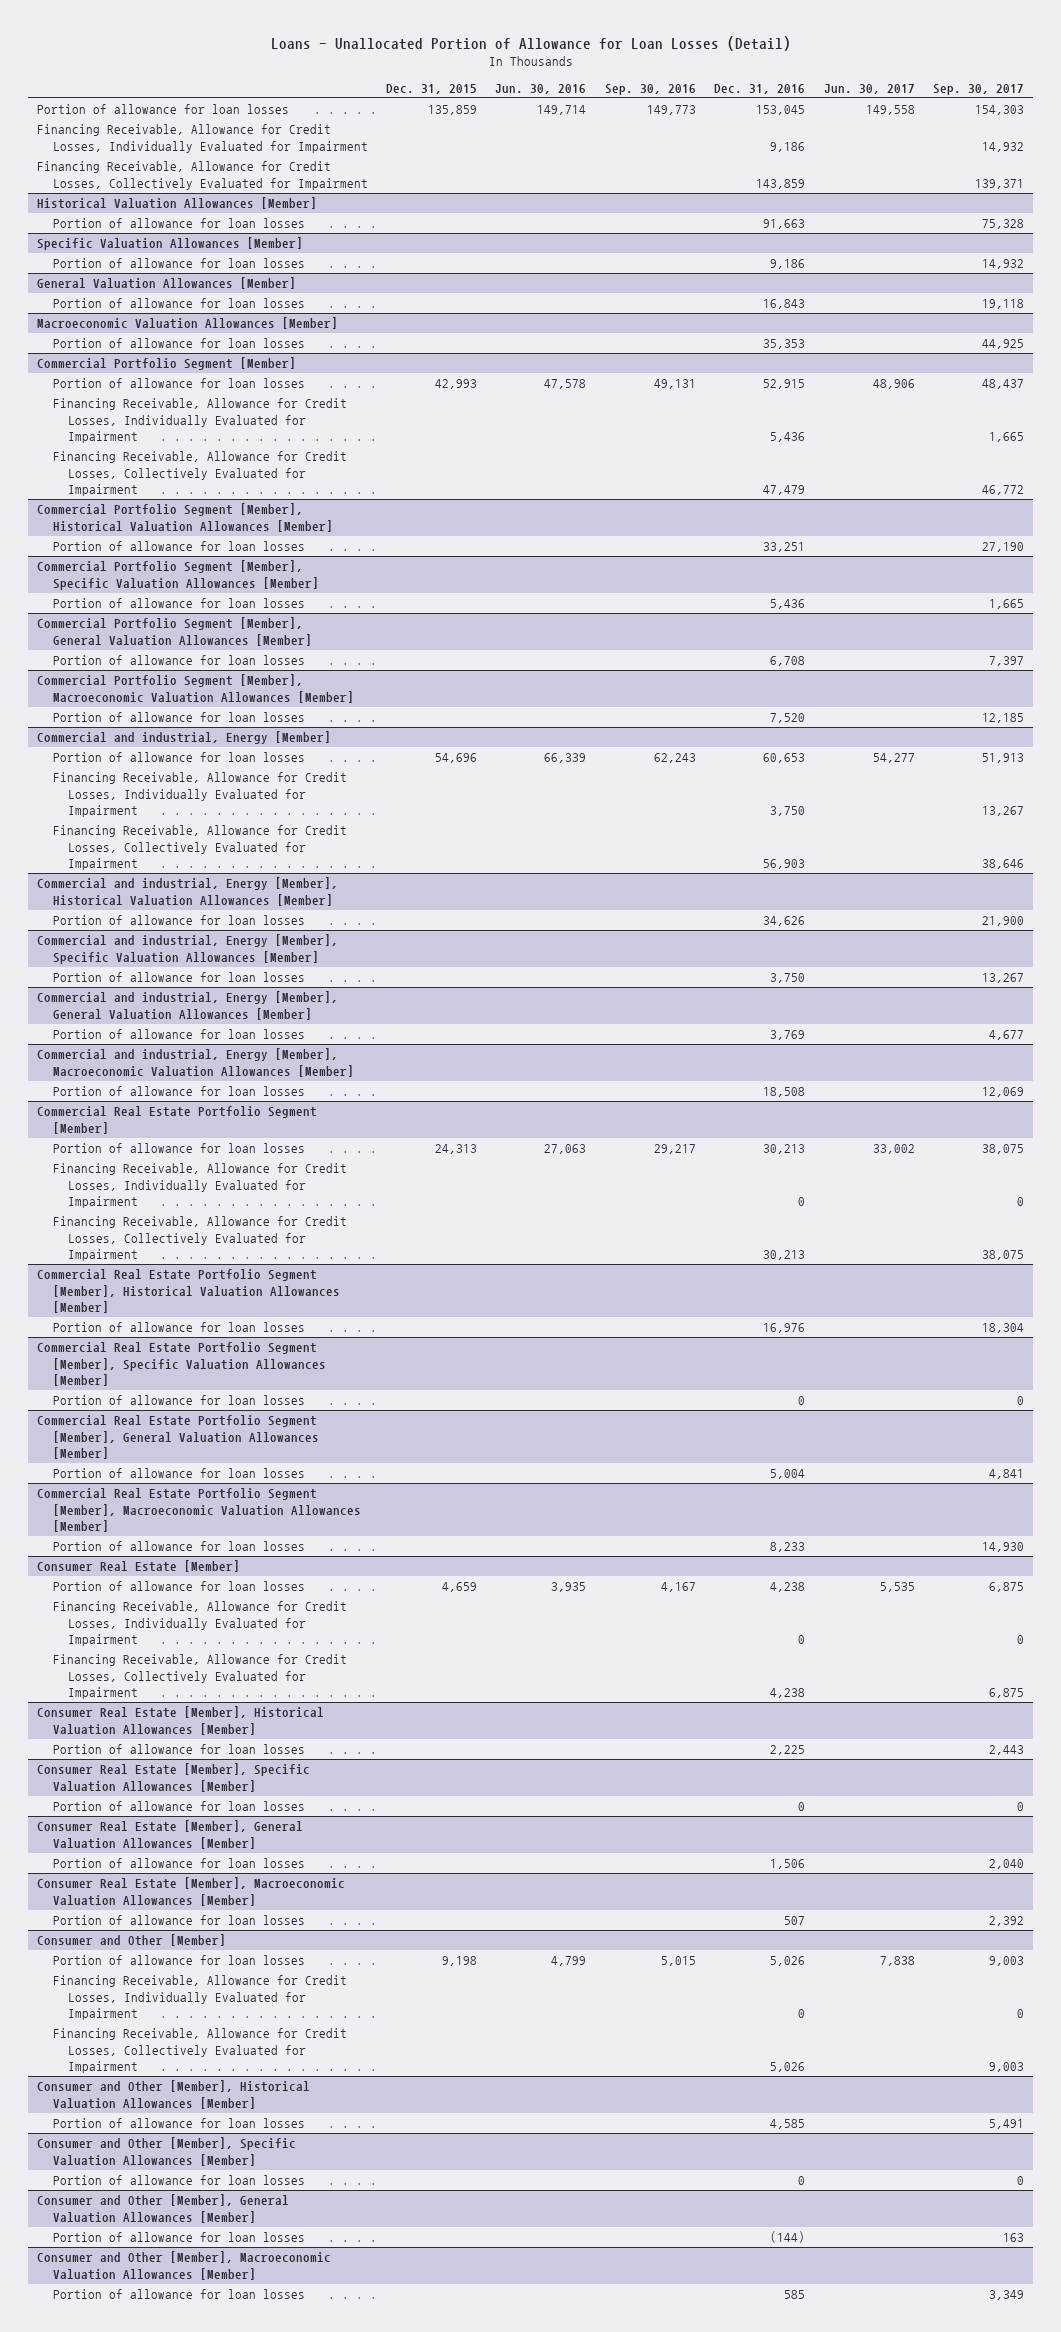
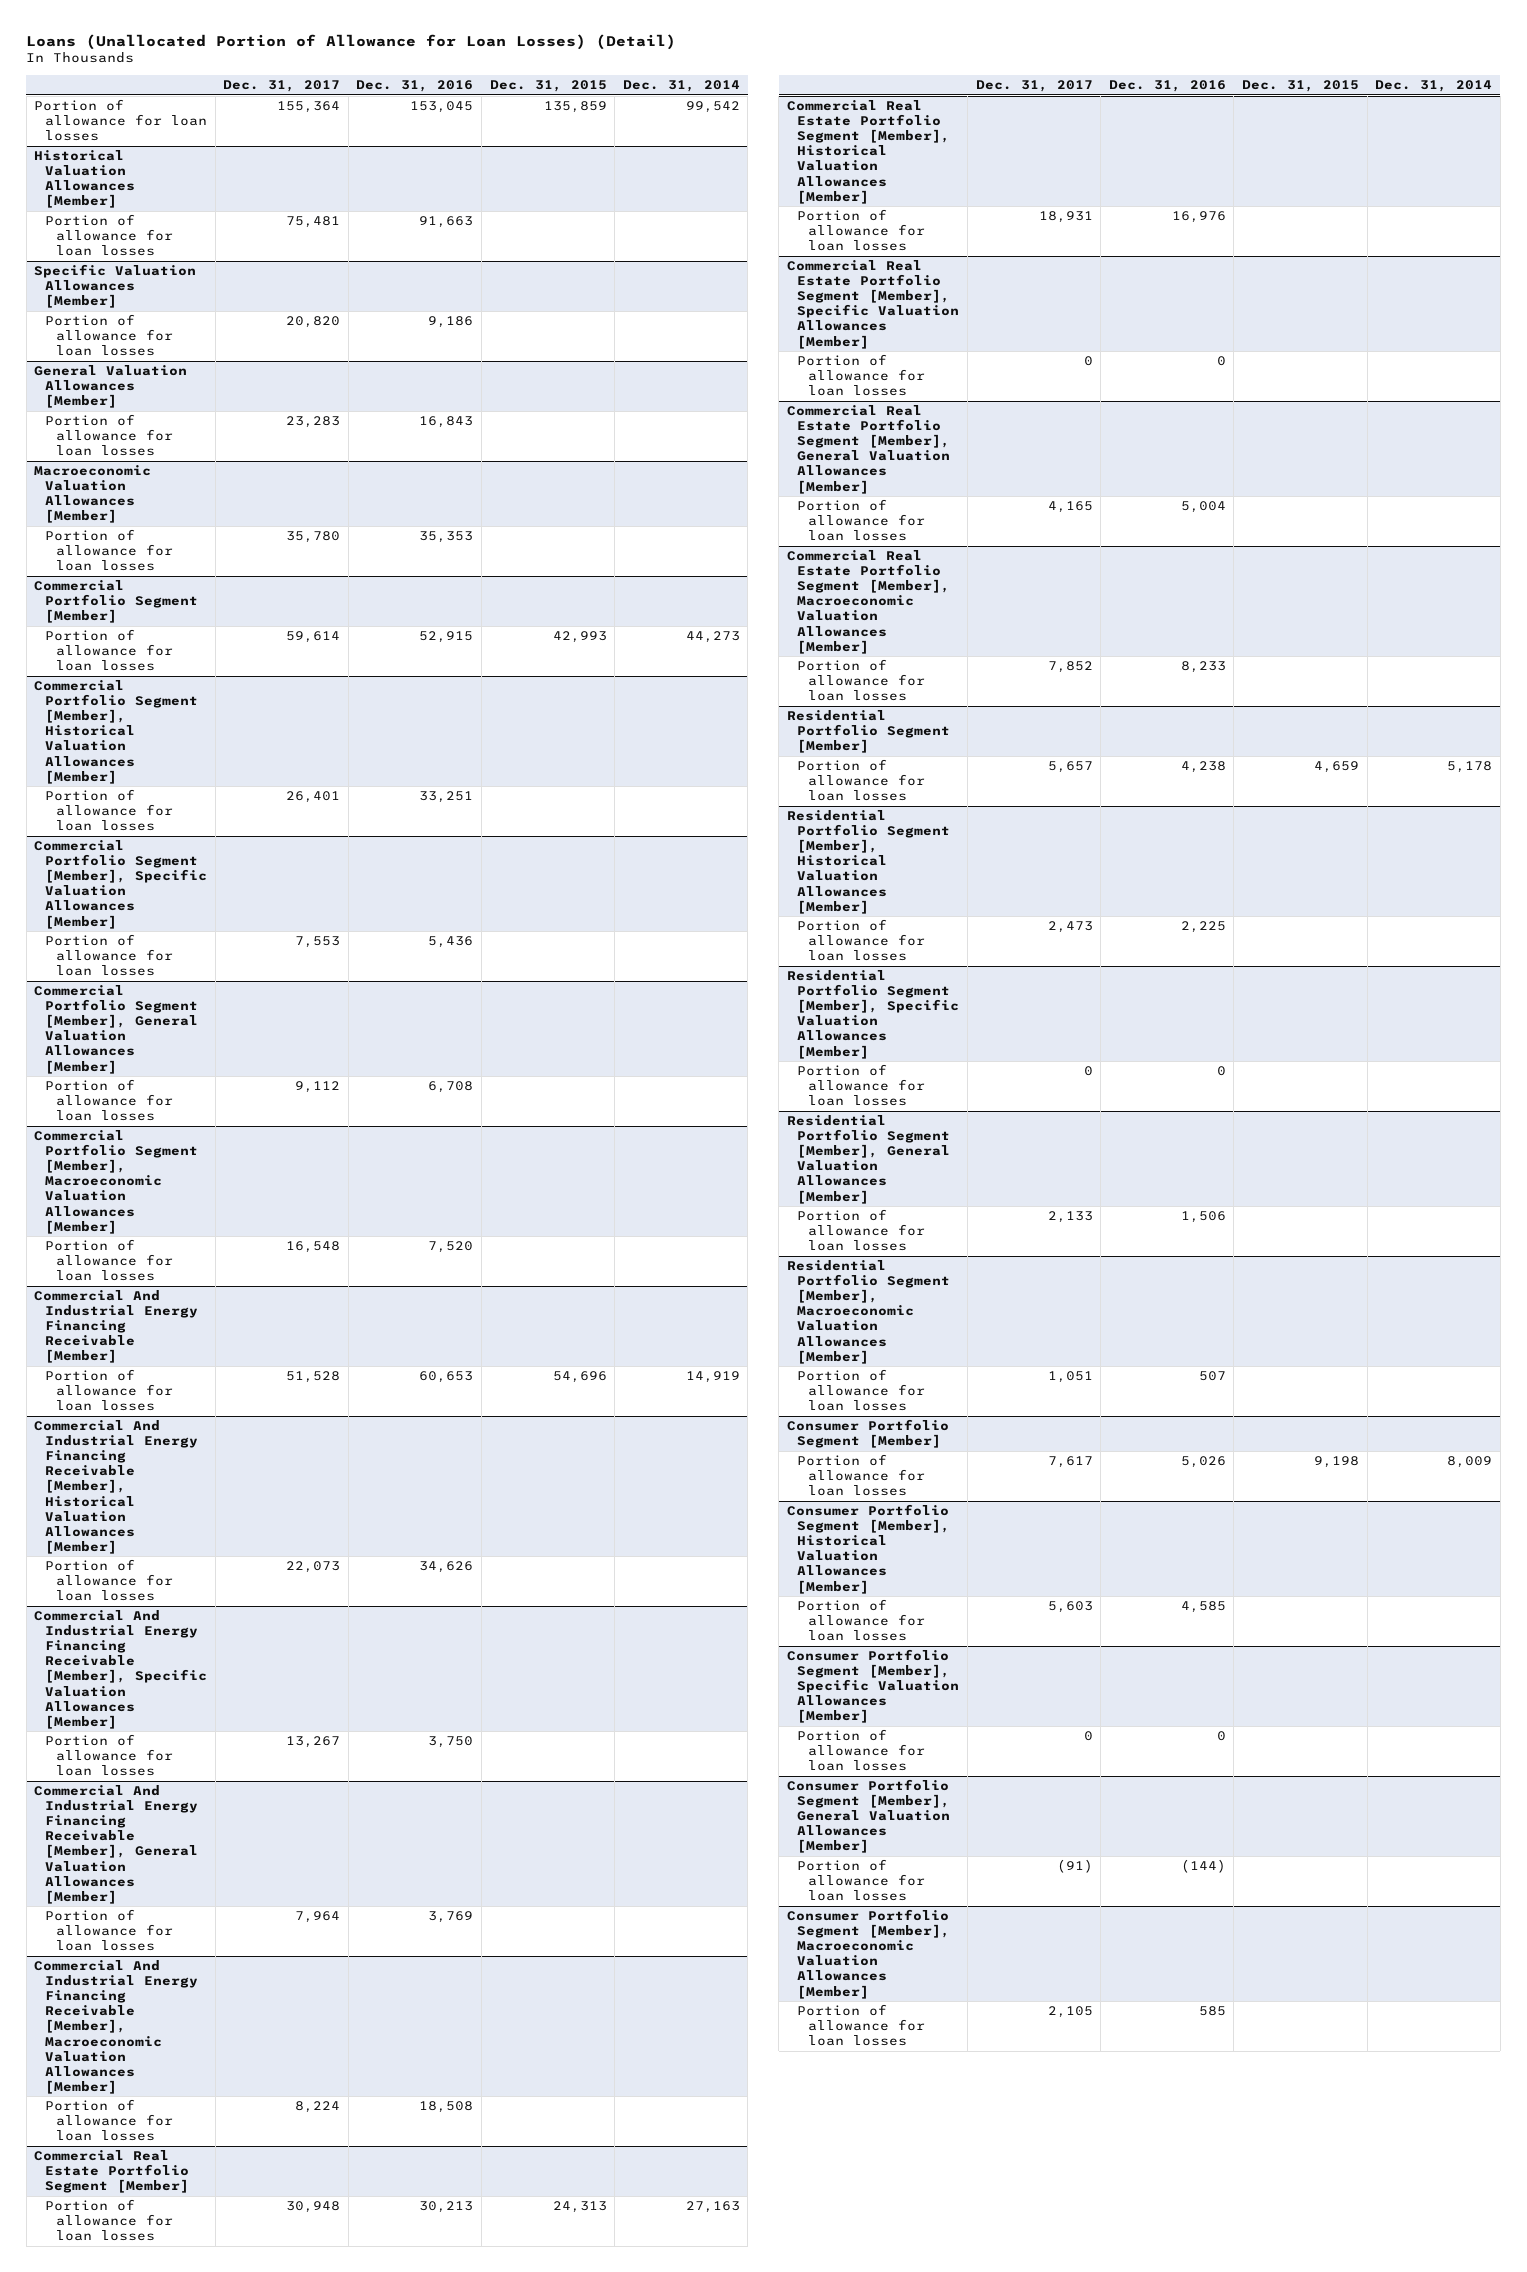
- Loans - Unallocated Portion of Allowance for Loan Losses (Detail)
+ Loans (Unallocated Portion of Allowance for Loan Losses) (Detail)
- | Dec. 31, 2015 | Jun. 30, 2016 | Sep. 30, 2016 | Dec. 31, 2016 | Jun. 30, 2017 | Sep. 30, 2017
+ | Dec. 31, 2017 | Dec. 31, 2016 | Dec. 31, 2015 | Dec. 31, 2014
- Financing Receivable, Allowance for Credit Losses, Individually Evaluated for Impairment | | | | 9,186 | | 14,932
- Financing Receivable, Allowance for Credit Losses, Collectively Evaluated for Impairment | | | | 143,859 | | 139,371
@ Commercial Portfolio Segment [Member]
- Financing Receivable, Allowance for Credit Losses, Individually Evaluated for Impairment | | | | 5,436 | | 1,665
- Financing Receivable, Allowance for Credit Losses, Collectively Evaluated for Impairment | | | | 47,479 | | 46,772
- Commercial and industrial, Energy [Member]
+ Commercial And Industrial Energy Financing Receivable [Member]
- Financing Receivable, Allowance for Credit Losses, Individually Evaluated for Impairment | | | | 3,750 | | 13,267
- Financing Receivable, Allowance for Credit Losses, Collectively Evaluated for Impairment | | | | 56,903 | | 38,646
- Commercial and industrial, Energy [Member], Historical Valuation Allowances [Member]
+ Commercial And Industrial Energy Financing Receivable [Member], Historical Valuation Allowances [Member]
- Commercial and industrial, Energy [Member], Specific Valuation Allowances [Member]
+ Commercial And Industrial Energy Financing Receivable [Member], Specific Valuation Allowances [Member]
- Commercial and industrial, Energy [Member], General Valuation Allowances [Member]
+ Commercial And Industrial Energy Financing Receivable [Member], General Valuation Allowances [Member]
- Commercial and industrial, Energy [Member], Macroeconomic Valuation Allowances [Member]
+ Commercial And Industrial Energy Financing Receivable [Member], Macroeconomic Valuation Allowances [Member]
@ Commercial Real Estate Portfolio Segment [Member]
- Financing Receivable, Allowance for Credit Losses, Individually Evaluated for Impairment | | | | 0 | | 0
- Financing Receivable, Allowance for Credit Losses, Collectively Evaluated for Impairment | | | | 30,213 | | 38,075
- Consumer Real Estate [Member]
+ Residential Portfolio Segment [Member]
- Financing Receivable, Allowance for Credit Losses, Individually Evaluated for Impairment | | | | 0 | | 0
- Financing Receivable, Allowance for Credit Losses, Collectively Evaluated for Impairment | | | | 4,238 | | 6,875
- Consumer Real Estate [Member], Historical Valuation Allowances [Member]
+ Residential Portfolio Segment [Member], Historical Valuation Allowances [Member]
- Consumer Real Estate [Member], Specific Valuation Allowances [Member]
+ Residential Portfolio Segment [Member], Specific Valuation Allowances [Member]
- Consumer Real Estate [Member], General Valuation Allowances [Member]
+ Residential Portfolio Segment [Member], General Valuation Allowances [Member]
- Consumer Real Estate [Member], Macroeconomic Valuation Allowances [Member]
+ Residential Portfolio Segment [Member], Macroeconomic Valuation Allowances [Member]
- Consumer and Other [Member]
+ Consumer Portfolio Segment [Member]
- Financing Receivable, Allowance for Credit Losses, Individually Evaluated for Impairment | | | | 0 | | 0
- Financing Receivable, Allowance for Credit Losses, Collectively Evaluated for Impairment | | | | 5,026 | | 9,003
- Consumer and Other [Member], Historical Valuation Allowances [Member]
+ Consumer Portfolio Segment [Member], Historical Valuation Allowances [Member]
- Consumer and Other [Member], Specific Valuation Allowances [Member]
+ Consumer Portfolio Segment [Member], Specific Valuation Allowances [Member]
- Consumer and Other [Member], General Valuation Allowances [Member]
+ Consumer Portfolio Segment [Member], General Valuation Allowances [Member]
- Consumer and Other [Member], Macroeconomic Valuation Allowances [Member]
+ Consumer Portfolio Segment [Member], Macroeconomic Valuation Allowances [Member]

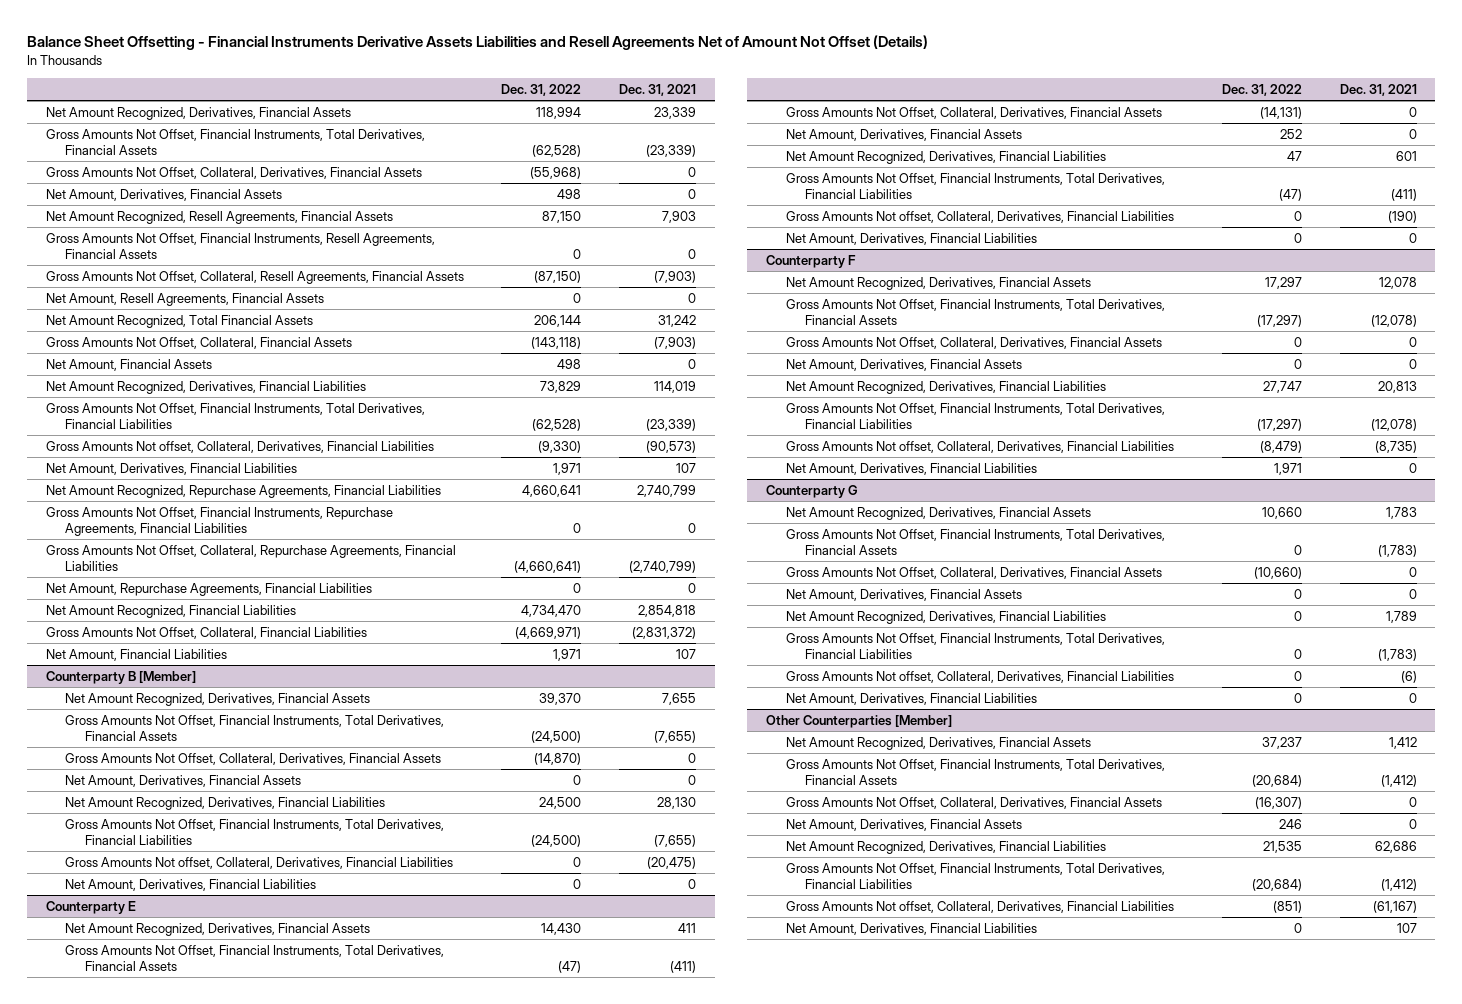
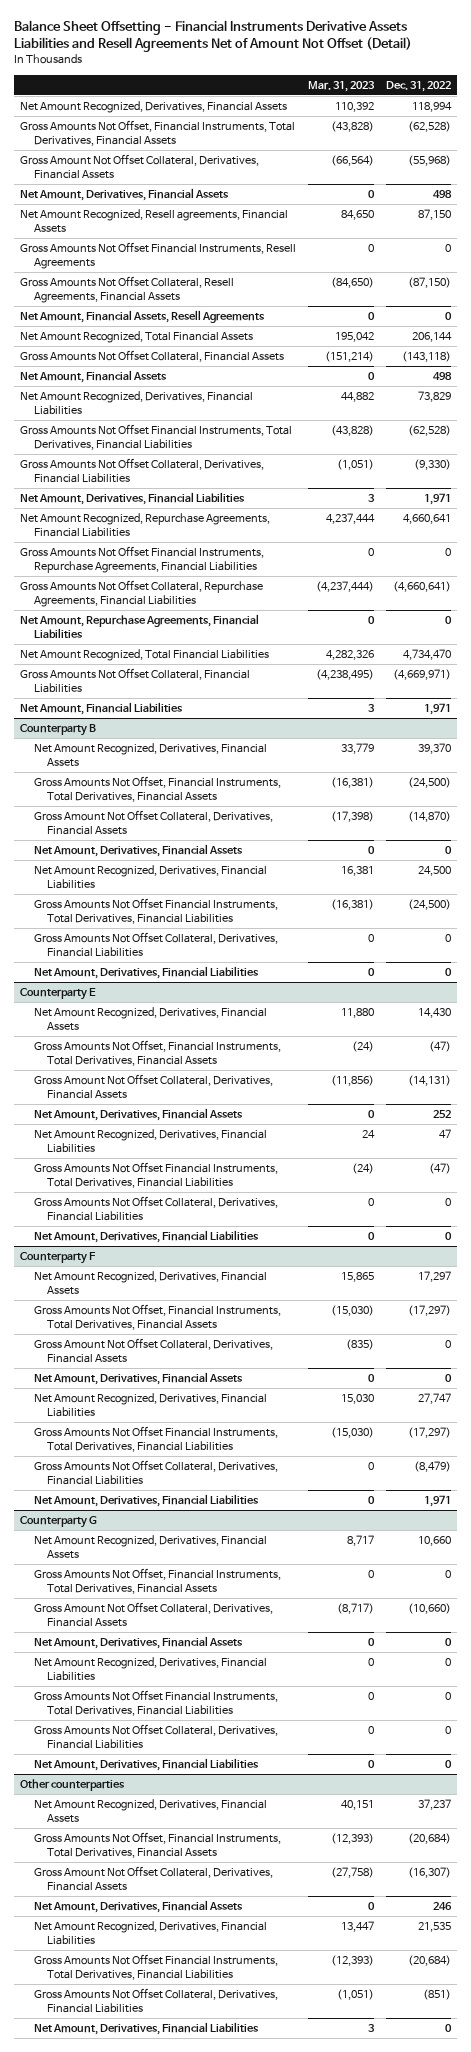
- Balance Sheet Offsetting - Financial Instruments Derivative Assets Liabilities and Resell Agreements Net of Amount Not Offset (Details)
+ Balance Sheet Offsetting - Financial Instruments Derivative Assets Liabilities and Resell Agreements Net of Amount Not Offset (Detail)
- | Dec. 31, 2022 | Dec. 31, 2021
+ | Mar. 31, 2023 | Dec. 31, 2022
- Gross Amounts Not Offset, Collateral, Derivatives, Financial Assets | (55,968) | 0
+ Gross Amount Not Offset Collateral, Derivatives, Financial Assets | (66,564) | (55,968)
- Net Amount Recognized, Resell Agreements, Financial Assets | 87,150 | 7,903
- Gross Amounts Not Offset, Financial Instruments, Resell Agreements, Financial Assets | 0 | 0
- Gross Amounts Not Offset, Collateral, Resell Agreements, Financial Assets | (87,150) | (7,903)
- Net Amount, Resell Agreements, Financial Assets | 0 | 0
+ Net Amount Recognized, Resell agreements, Financial Assets | 84,650 | 87,150
+ Gross Amounts Not Offset Financial Instruments, Resell Agreements | 0 | 0
+ Gross Amounts Not Offset Collateral, Resell Agreements, Financial Assets | (84,650) | (87,150)
+ Net Amount, Financial Assets, Resell Agreements | 0 | 0
- Gross Amounts Not Offset, Collateral, Financial Assets | (143,118) | (7,903)
+ Gross Amounts Not Offset Collateral, Financial Assets | (151,214) | (143,118)
- Gross Amounts Not Offset, Financial Instruments, Total Derivatives, Financial Liabilities | (62,528) | (23,339)
- Gross Amounts Not offset, Collateral, Derivatives, Financial Liabilities | (9,330) | (90,573)
+ Gross Amounts Not Offset Financial Instruments, Total Derivatives, Financial Liabilities | (43,828) | (62,528)
+ Gross Amounts Not Offset Collateral, Derivatives, Financial Liabilities | (1,051) | (9,330)
- Gross Amounts Not Offset, Financial Instruments, Repurchase Agreements, Financial Liabilities | 0 | 0
- Gross Amounts Not Offset, Collateral, Repurchase Agreements, Financial Liabilities | (4,660,641) | (2,740,799)
+ Gross Amounts Not Offset Financial Instruments, Repurchase Agreements, Financial Liabilities | 0 | 0
+ Gross Amounts Not Offset Collateral, Repurchase Agreements, Financial Liabilities | (4,237,444) | (4,660,641)
- Net Amount Recognized, Financial Liabilities | 4,734,470 | 2,854,818
- Gross Amounts Not Offset, Collateral, Financial Liabilities | (4,669,971) | (2,831,372)
+ Net Amount Recognized, Total Financial Liabilities | 4,282,326 | 4,734,470
+ Gross Amounts Not Offset Collateral, Financial Liabilities | (4,238,495) | (4,669,971)
- Counterparty B [Member]
+ Counterparty B
- Gross Amounts Not Offset, Collateral, Derivatives, Financial Assets | (14,870) | 0
+ Gross Amount Not Offset Collateral, Derivatives, Financial Assets | (17,398) | (14,870)
- Gross Amounts Not Offset, Financial Instruments, Total Derivatives, Financial Liabilities | (24,500) | (7,655)
- Gross Amounts Not offset, Collateral, Derivatives, Financial Liabilities | 0 | (20,475)
+ Gross Amounts Not Offset Financial Instruments, Total Derivatives, Financial Liabilities | (16,381) | (24,500)
+ Gross Amounts Not Offset Collateral, Derivatives, Financial Liabilities | 0 | 0
@ Counterparty E
- Gross Amounts Not Offset, Collateral, Derivatives, Financial Assets | (14,131) | 0
+ Gross Amount Not Offset Collateral, Derivatives, Financial Assets | (11,856) | (14,131)
- Gross Amounts Not Offset, Financial Instruments, Total Derivatives, Financial Liabilities | (47) | (411)
- Gross Amounts Not offset, Collateral, Derivatives, Financial Liabilities | 0 | (190)
+ Gross Amounts Not Offset Financial Instruments, Total Derivatives, Financial Liabilities | (24) | (47)
+ Gross Amounts Not Offset Collateral, Derivatives, Financial Liabilities | 0 | 0
@ Counterparty F
- Gross Amounts Not Offset, Collateral, Derivatives, Financial Assets | 0 | 0
+ Gross Amount Not Offset Collateral, Derivatives, Financial Assets | (835) | 0
- Gross Amounts Not Offset, Financial Instruments, Total Derivatives, Financial Liabilities | (17,297) | (12,078)
- Gross Amounts Not offset, Collateral, Derivatives, Financial Liabilities | (8,479) | (8,735)
+ Gross Amounts Not Offset Financial Instruments, Total Derivatives, Financial Liabilities | (15,030) | (17,297)
+ Gross Amounts Not Offset Collateral, Derivatives, Financial Liabilities | 0 | (8,479)
@ Counterparty G
- Gross Amounts Not Offset, Collateral, Derivatives, Financial Assets | (10,660) | 0
+ Gross Amount Not Offset Collateral, Derivatives, Financial Assets | (8,717) | (10,660)
- Gross Amounts Not Offset, Financial Instruments, Total Derivatives, Financial Liabilities | 0 | (1,783)
- Gross Amounts Not offset, Collateral, Derivatives, Financial Liabilities | 0 | (6)
+ Gross Amounts Not Offset Financial Instruments, Total Derivatives, Financial Liabilities | 0 | 0
+ Gross Amounts Not Offset Collateral, Derivatives, Financial Liabilities | 0 | 0
- Other Counterparties [Member]
+ Other counterparties
- Gross Amounts Not Offset, Collateral, Derivatives, Financial Assets | (16,307) | 0
+ Gross Amount Not Offset Collateral, Derivatives, Financial Assets | (27,758) | (16,307)
- Gross Amounts Not Offset, Financial Instruments, Total Derivatives, Financial Liabilities | (20,684) | (1,412)
- Gross Amounts Not offset, Collateral, Derivatives, Financial Liabilities | (851) | (61,167)
+ Gross Amounts Not Offset Financial Instruments, Total Derivatives, Financial Liabilities | (12,393) | (20,684)
+ Gross Amounts Not Offset Collateral, Derivatives, Financial Liabilities | (1,051) | (851)

